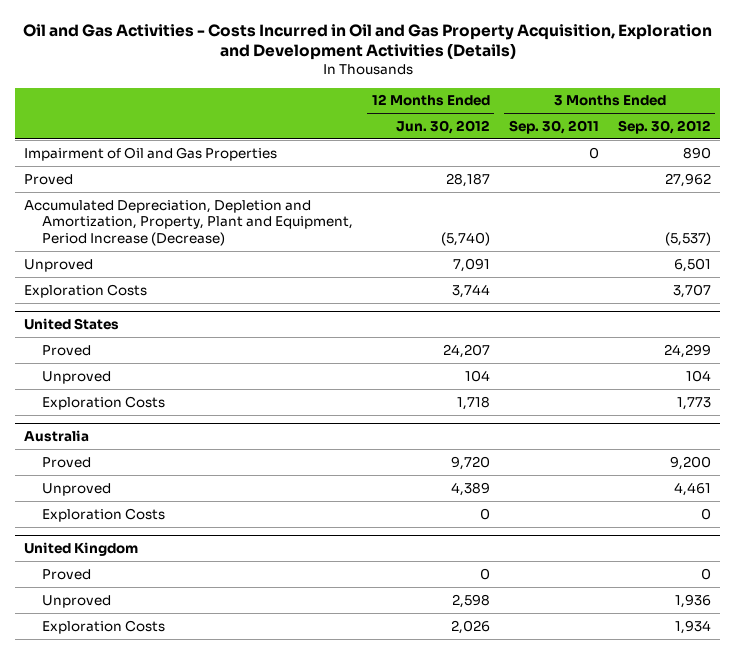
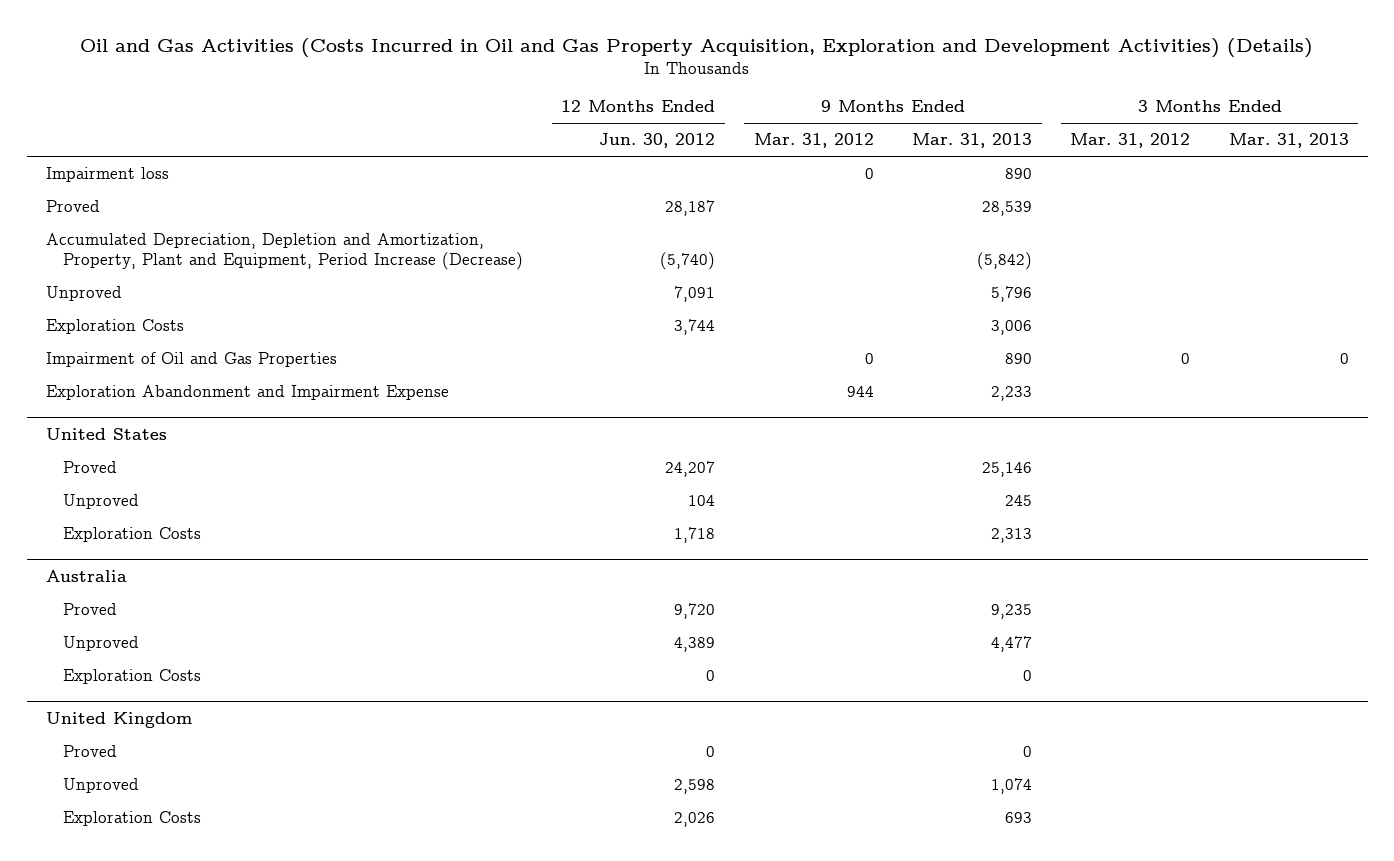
- Oil and Gas Activities - Costs Incurred in Oil and Gas Property Acquisition, Exploration and Development Activities (Details)
+ Oil and Gas Activities (Costs Incurred in Oil and Gas Property Acquisition, Exploration and Development Activities) (Details)
- | 12 Months Ended Jun. 30, 2012 | 3 Months Ended Sep. 30, 2011 | 3 Months Ended Sep. 30, 2012
+ | 12 Months Ended Jun. 30, 2012 | 9 Months Ended Mar. 31, 2012 | 9 Months Ended Mar. 31, 2013 | 3 Months Ended Mar. 31, 2012 | 3 Months Ended Mar. 31, 2013
+ Impairment loss | | 0 | 890 | |
moved down: Impairment of Oil and Gas Properties | | 0 | 890 | 0 | 0
+ Exploration Abandonment and Impairment Expense | | 944 | 2,233 | |

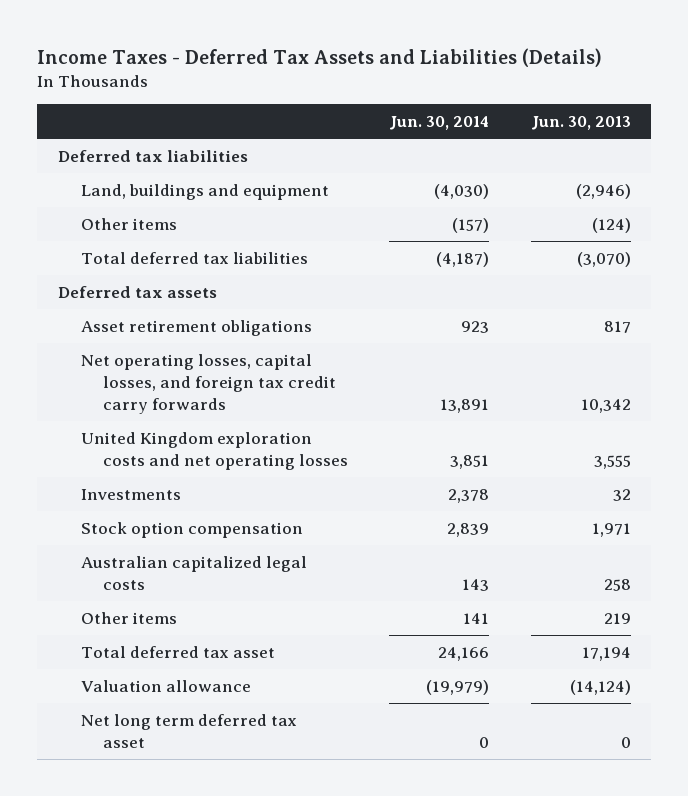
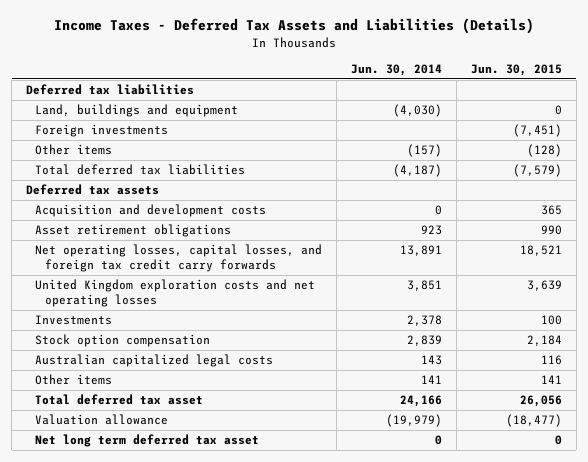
- | Jun. 30, 2014 | Jun. 30, 2013
+ | Jun. 30, 2014 | Jun. 30, 2015
+ Foreign investments | | (7,451)
+ Acquisition and development costs | 0 | 365

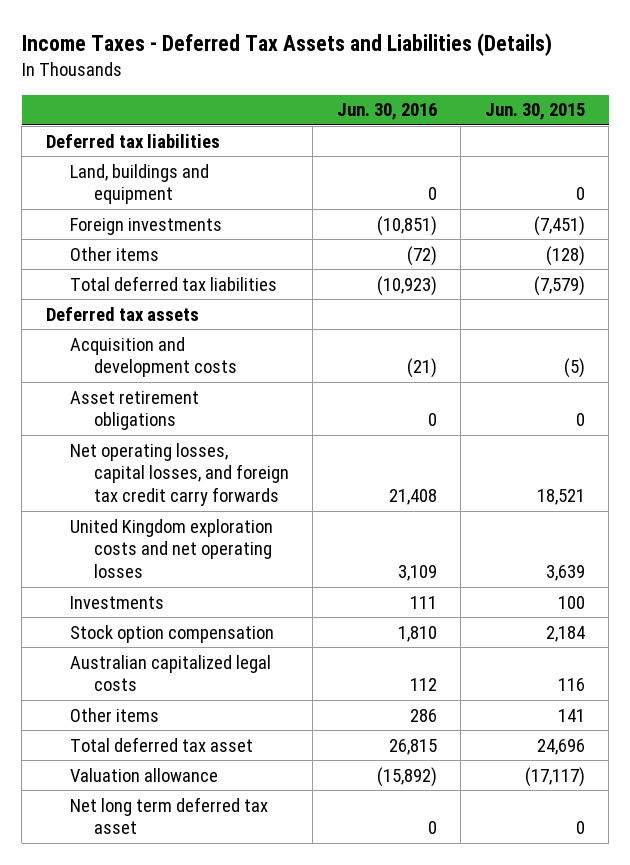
- | Jun. 30, 2014 | Jun. 30, 2015
+ | Jun. 30, 2016 | Jun. 30, 2015
- Acquisition and development costs | 0 | 365
- Asset retirement obligations | 923 | 990
+ Acquisition and development costs | (21) | (5)
+ Asset retirement obligations | 0 | 0
- Total deferred tax asset | 24,166 | 26,056
- Valuation allowance | (19,979) | (18,477)
+ Total deferred tax asset | 26,815 | 24,696
+ Valuation allowance | (15,892) | (17,117)

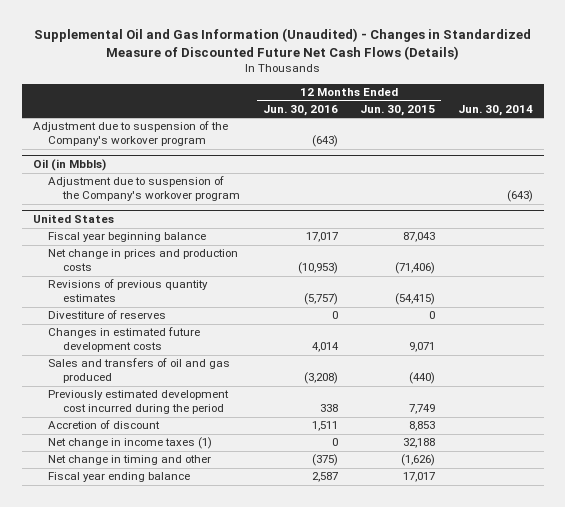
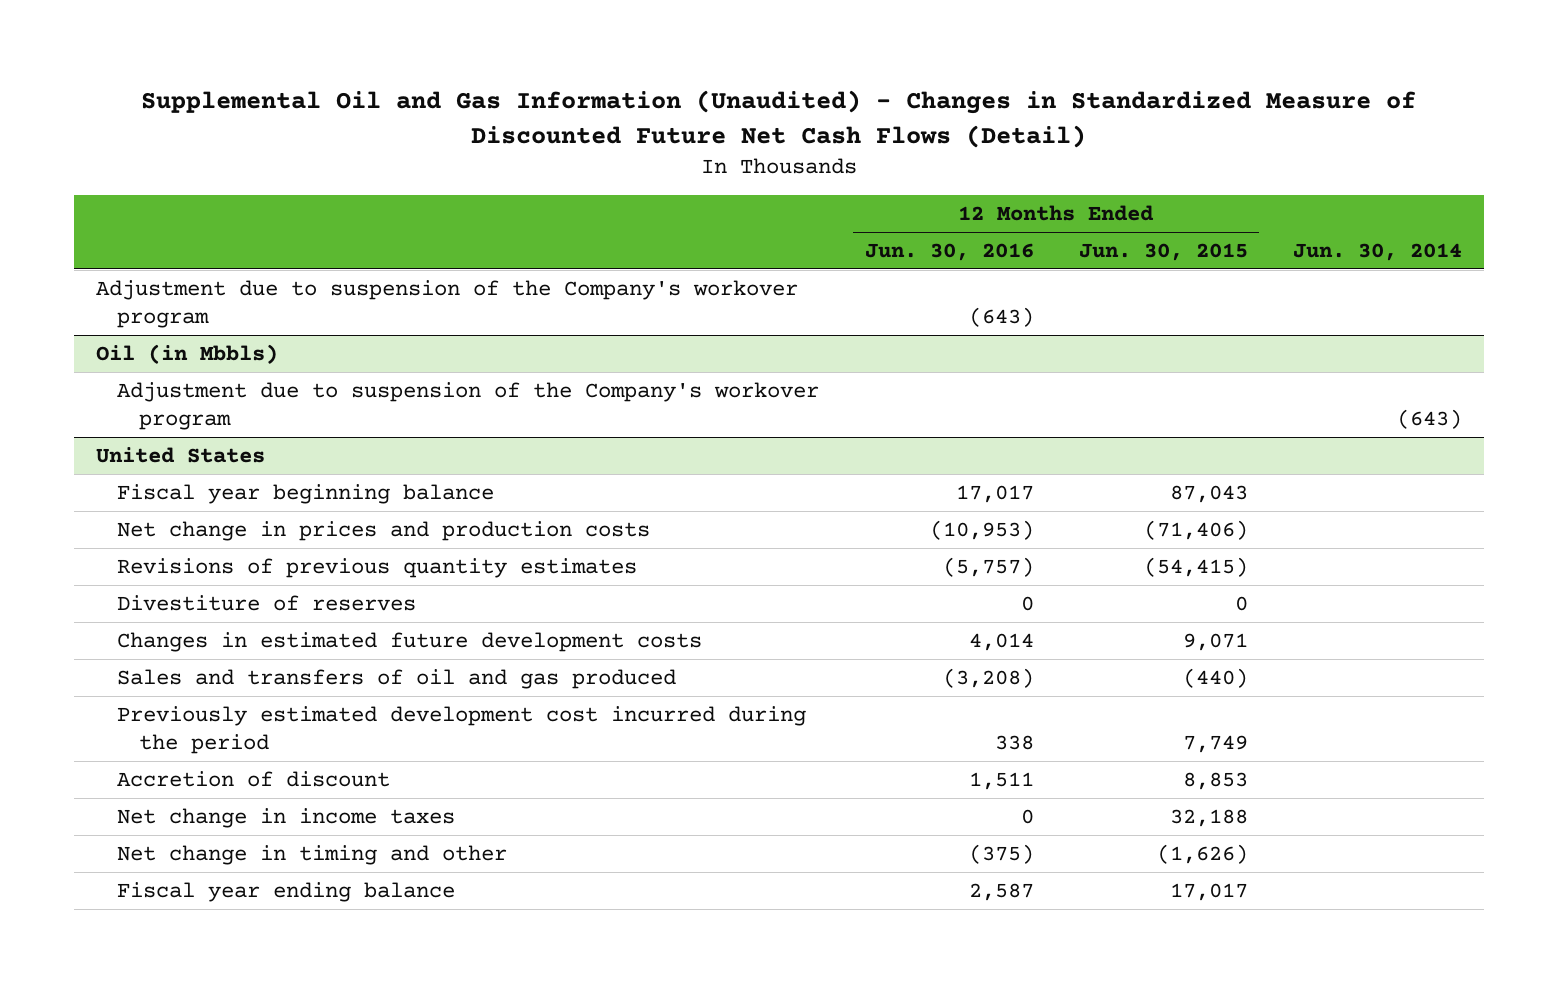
- Supplemental Oil and Gas Information (Unaudited) - Changes in Standardized Measure of Discounted Future Net Cash Flows (Details)
+ Supplemental Oil and Gas Information (Unaudited) - Changes in Standardized Measure of Discounted Future Net Cash Flows (Detail)
@ United States
- Net change in income taxes (1) | 0 | 32,188 |
+ Net change in income taxes | 0 | 32,188 |

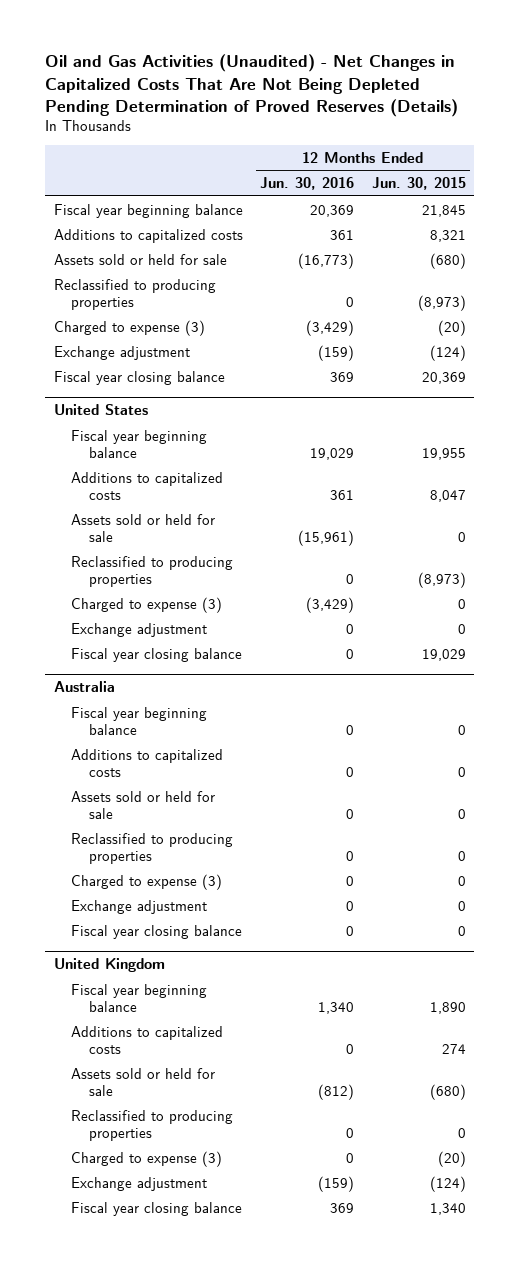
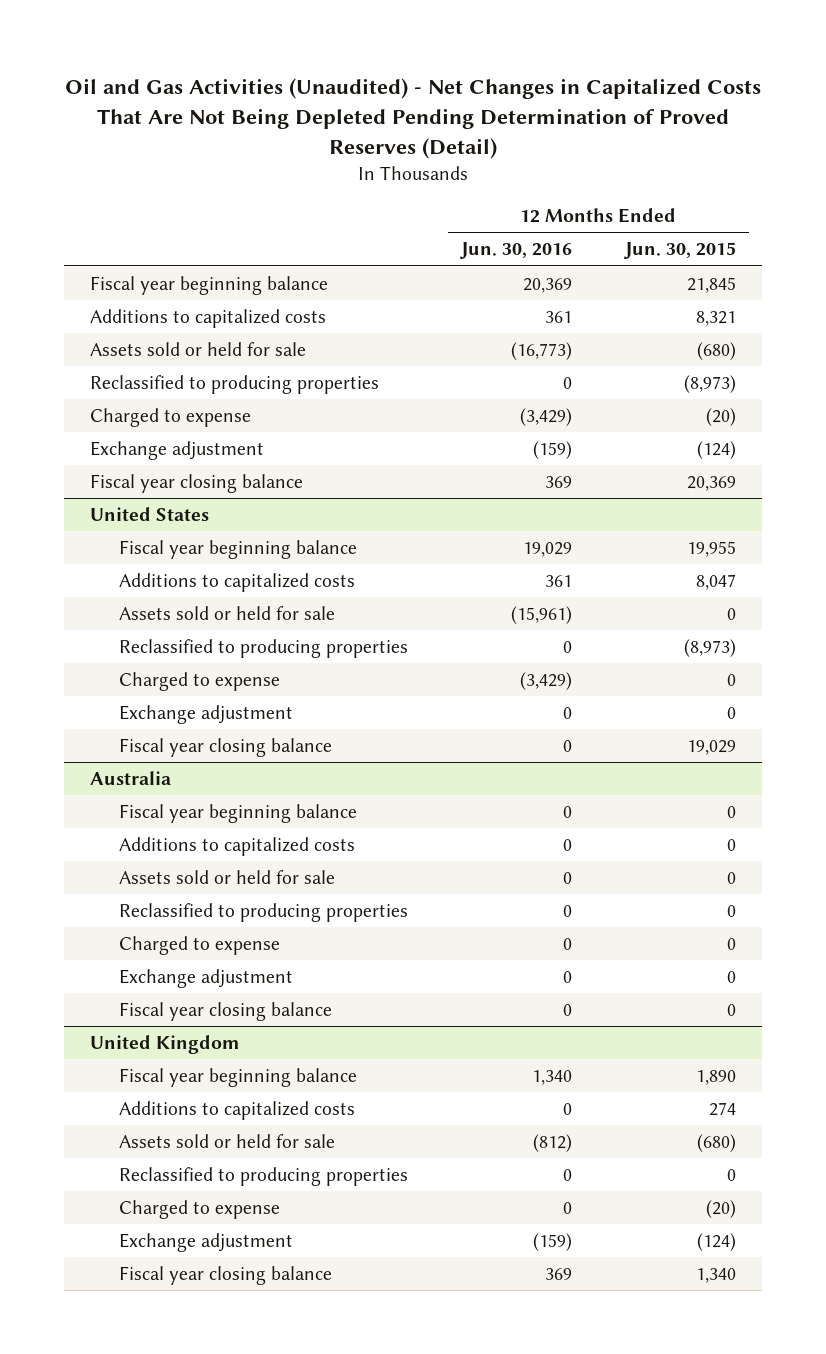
- Oil and Gas Activities (Unaudited) - Net Changes in Capitalized Costs That Are Not Being Depleted Pending Determination of Proved Reserves (Details)
+ Oil and Gas Activities (Unaudited) - Net Changes in Capitalized Costs That Are Not Being Depleted Pending Determination of Proved Reserves (Detail)
- Charged to expense (3) | (3,429) | (20)
+ Charged to expense | (3,429) | (20)
@ United States
- Charged to expense (3) | (3,429) | 0
+ Charged to expense | (3,429) | 0
@ Australia
- Charged to expense (3) | 0 | 0
+ Charged to expense | 0 | 0
@ United Kingdom
- Charged to expense (3) | 0 | (20)
+ Charged to expense | 0 | (20)

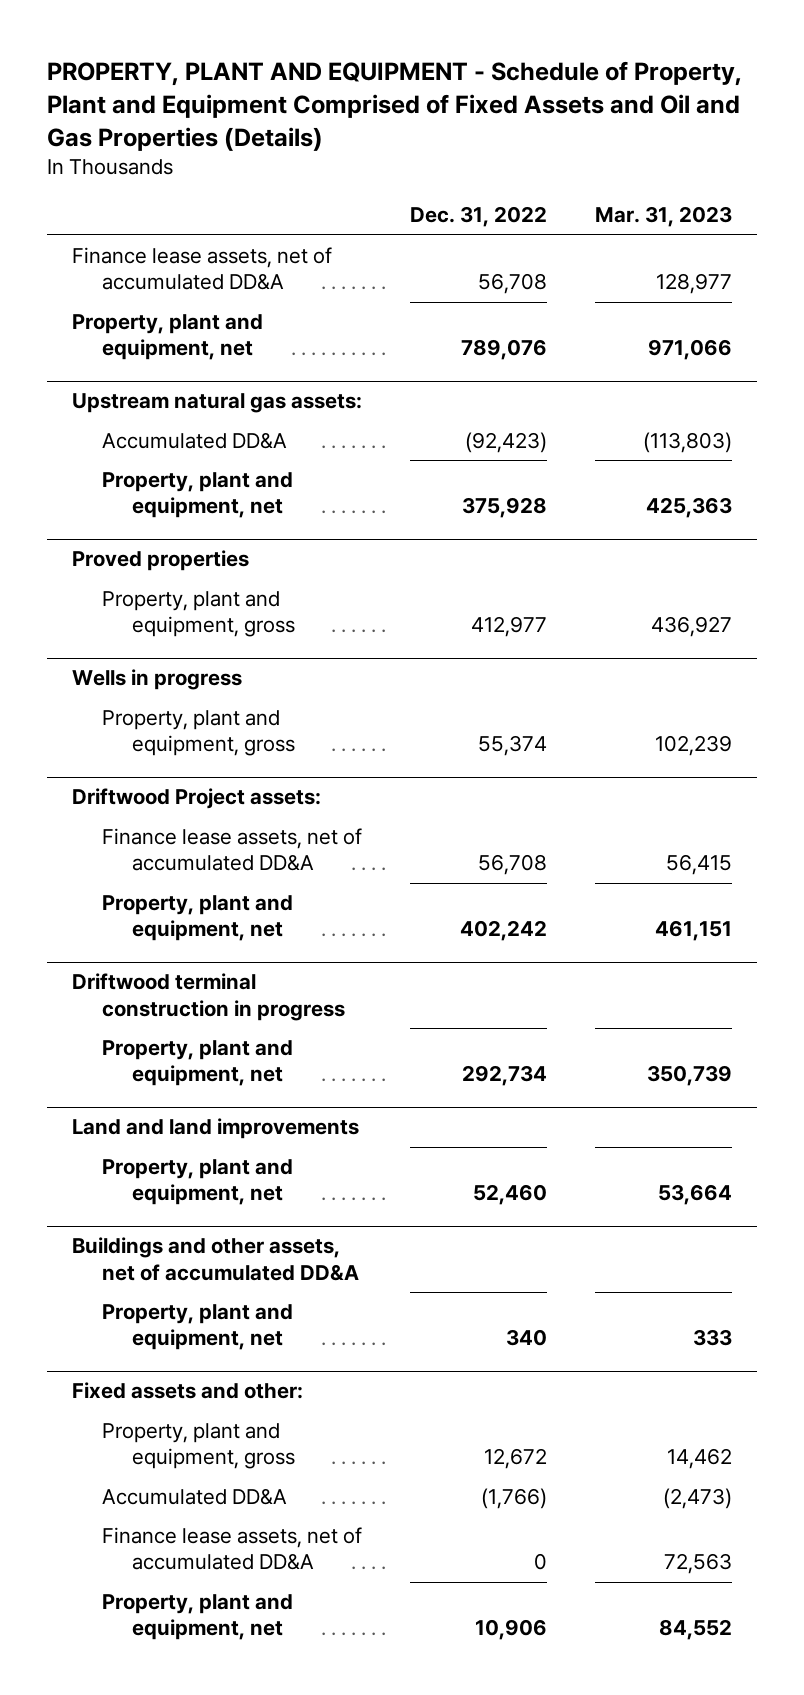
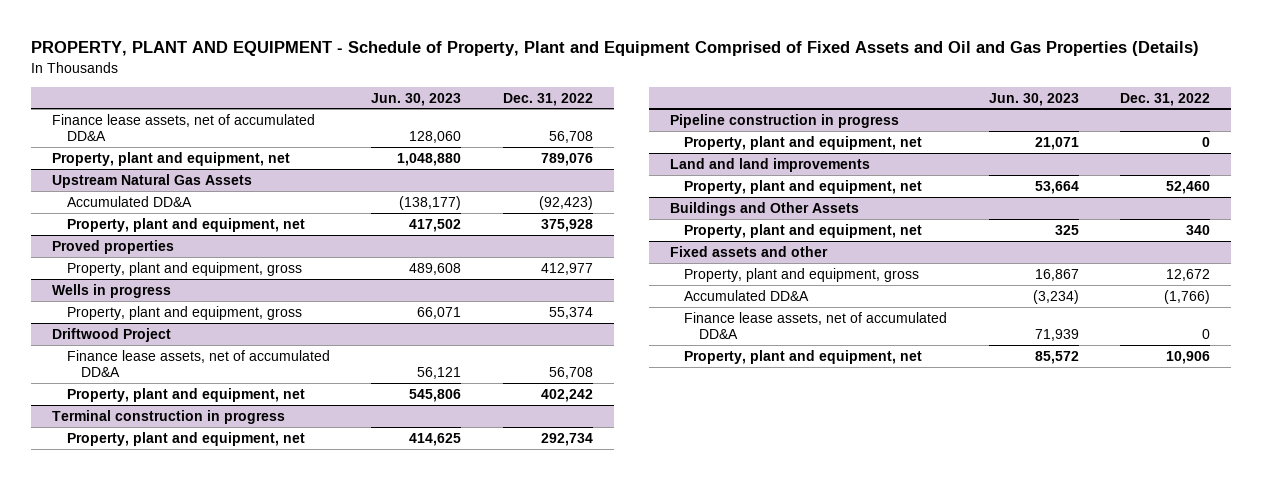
- | Dec. 31, 2022 | Mar. 31, 2023
+ | Jun. 30, 2023 | Dec. 31, 2022
- Upstream natural gas assets:
+ Upstream Natural Gas Assets
- Driftwood Project assets:
+ Driftwood Project
- Driftwood terminal construction in progress
+ Terminal construction in progress
+ Pipeline construction in progress
+ Property, plant and equipment, net | 21,071 | 0
- Buildings and other assets, net of accumulated DD&A
+ Buildings and Other Assets
- Fixed assets and other:
+ Fixed assets and other

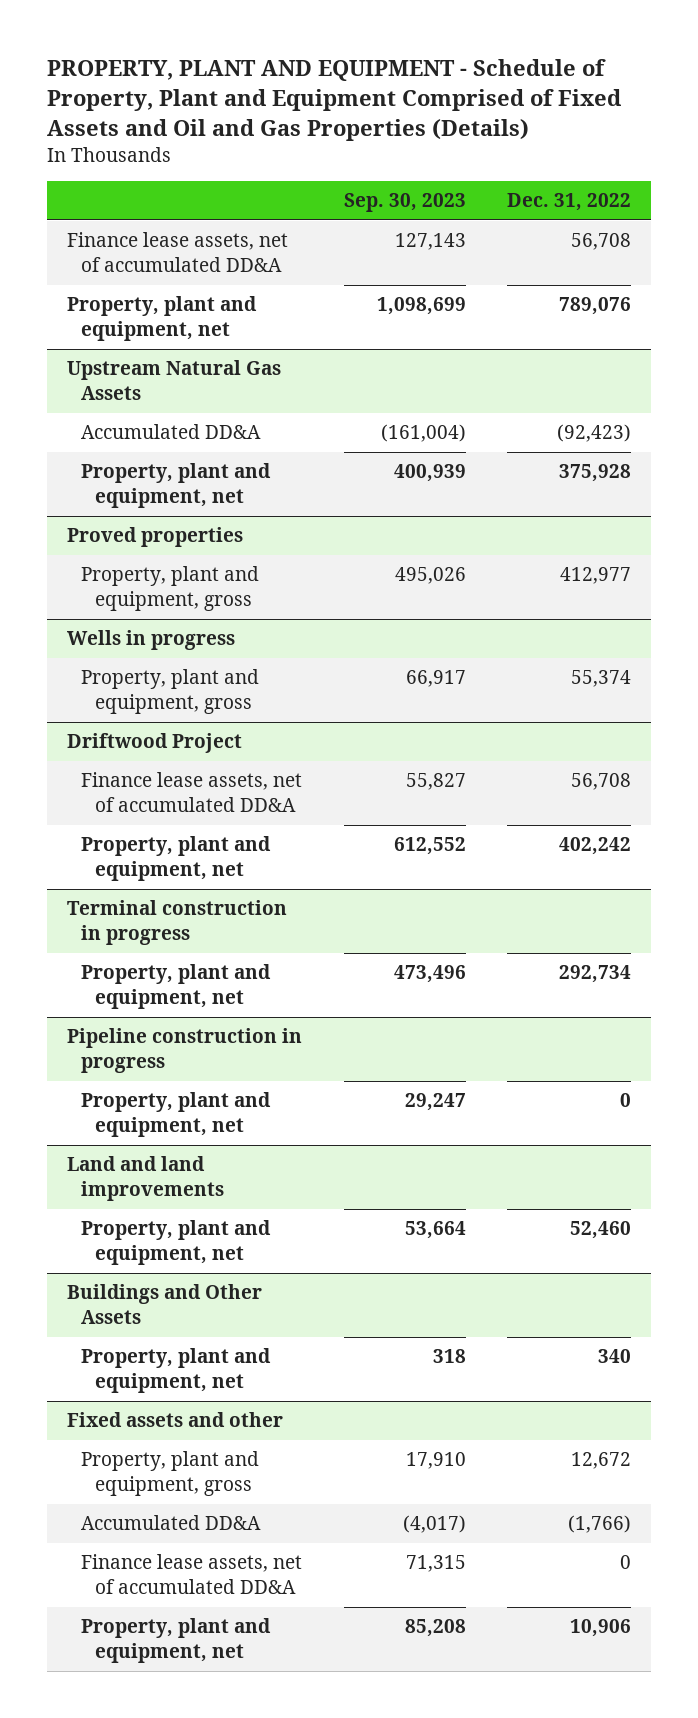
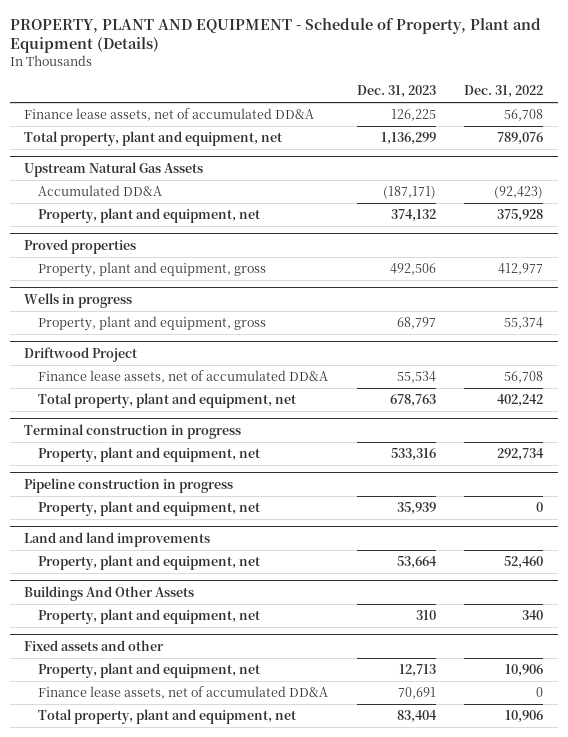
- PROPERTY, PLANT AND EQUIPMENT - Schedule of Property, Plant and Equipment Comprised of Fixed Assets and Oil and Gas Properties (Details)
+ PROPERTY, PLANT AND EQUIPMENT - Schedule of Property, Plant and Equipment (Details)
- | Sep. 30, 2023 | Dec. 31, 2022
+ | Dec. 31, 2023 | Dec. 31, 2022
- Property, plant and equipment, net | 1,098,699 | 789,076
+ Total property, plant and equipment, net | 1,136,299 | 789,076
@ Driftwood Project
- Property, plant and equipment, net | 612,552 | 402,242
+ Total property, plant and equipment, net | 678,763 | 402,242
- Buildings and Other Assets
+ Buildings And Other Assets
@ Fixed assets and other
- Property, plant and equipment, gross | 17,910 | 12,672
- Accumulated DD&A | (4,017) | (1,766)
moved down: Finance lease assets, net of accumulated DD&A | 70,691 | 0
+ Total property, plant and equipment, net | 83,404 | 10,906

